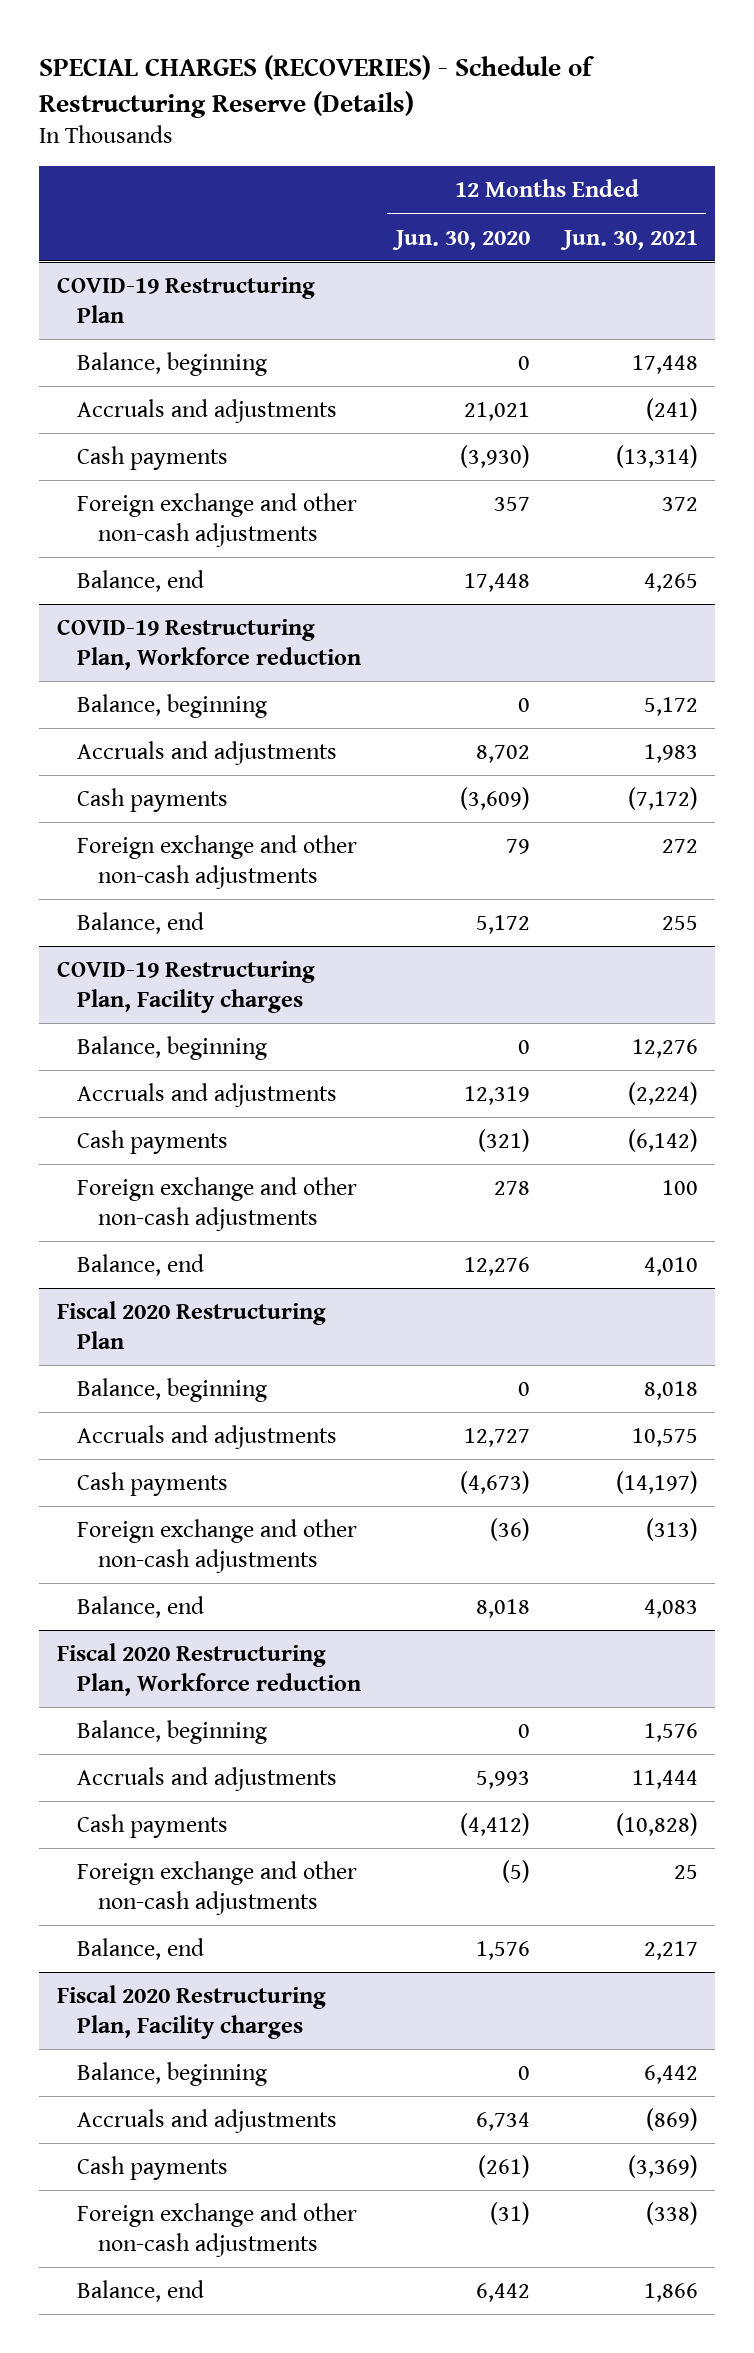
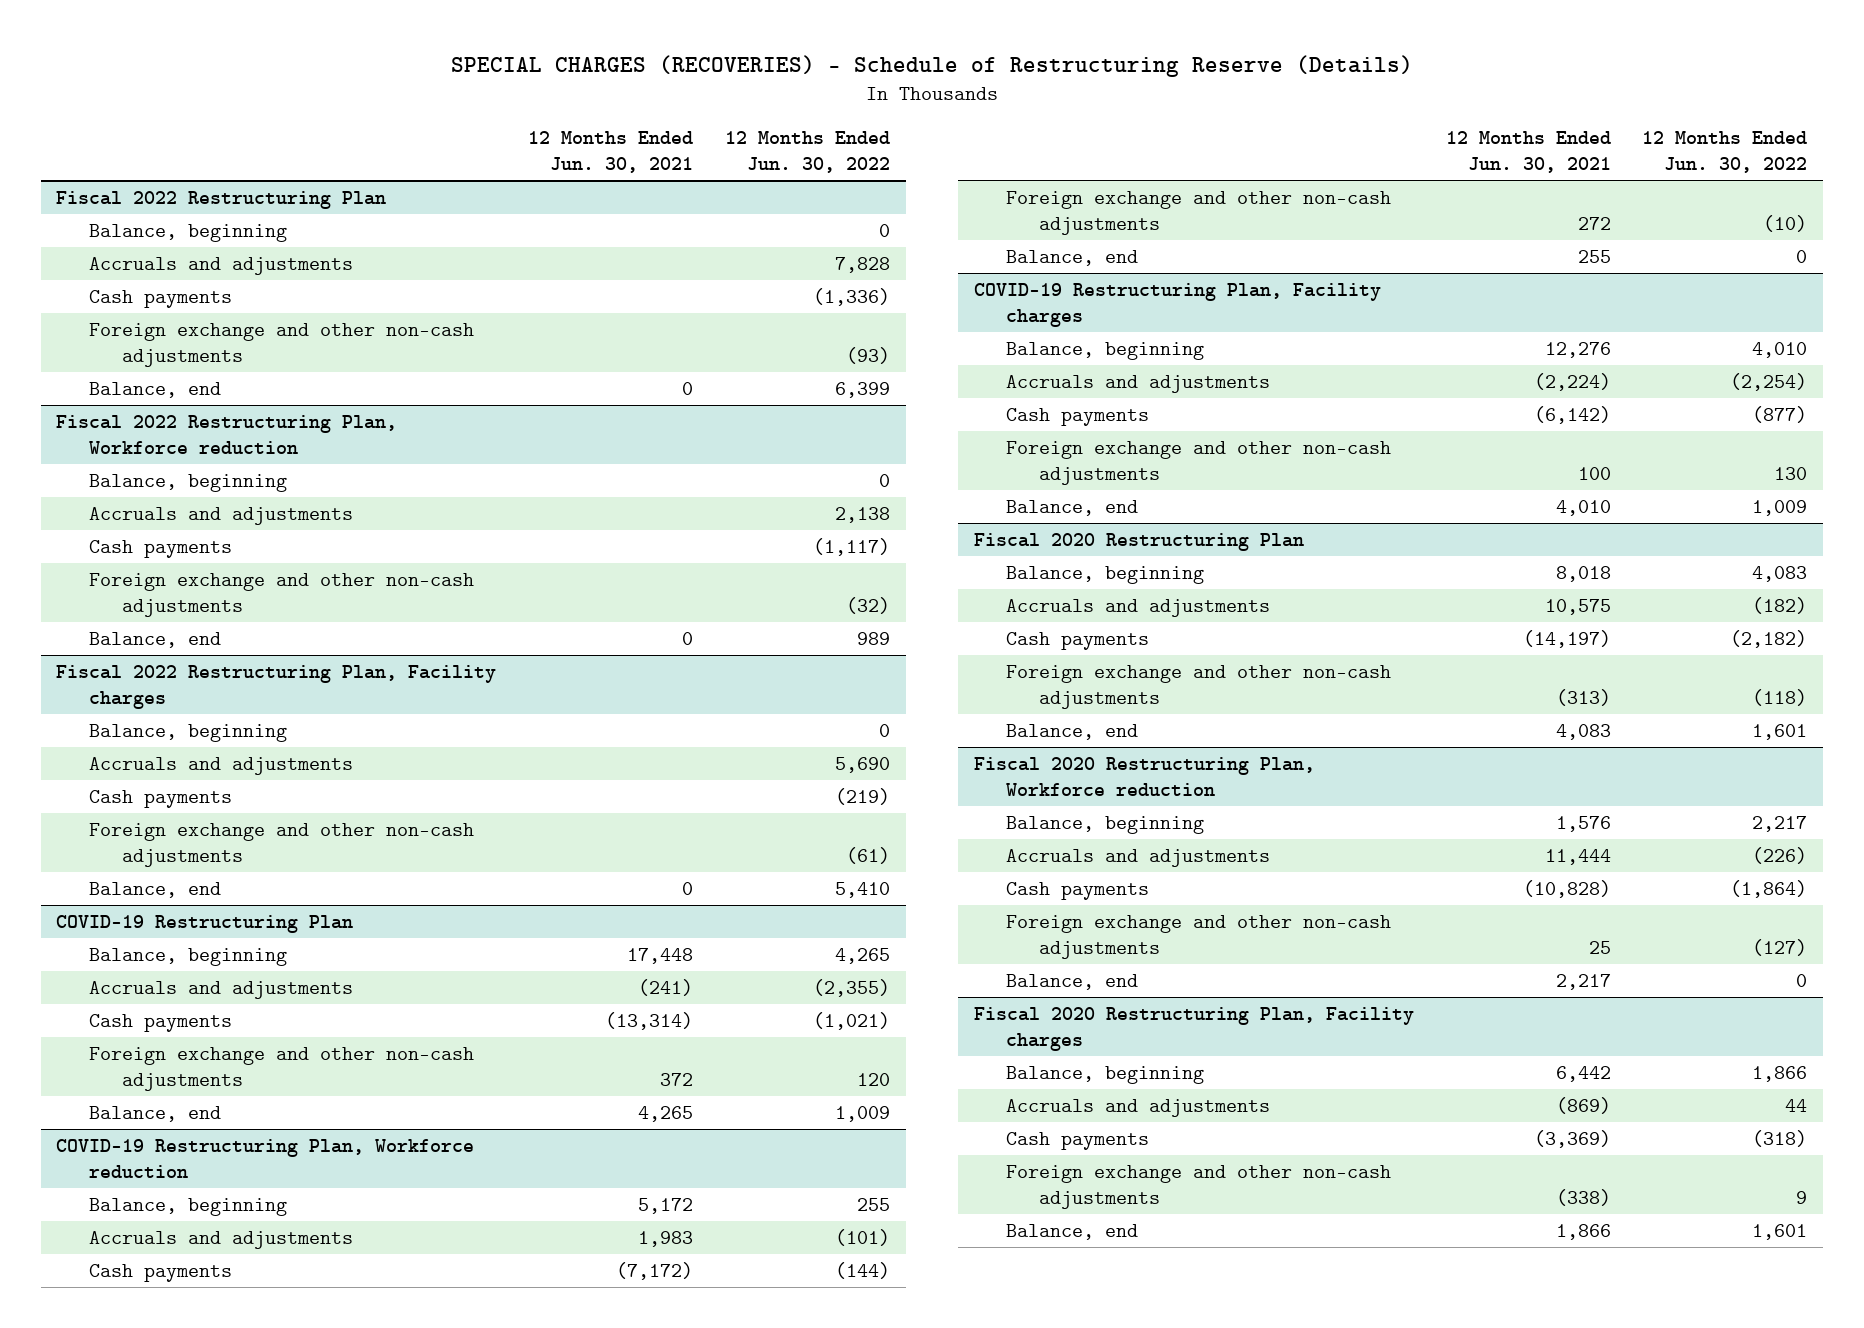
- | 12 Months Ended Jun. 30, 2020 | 12 Months Ended Jun. 30, 2021
+ | 12 Months Ended Jun. 30, 2021 | 12 Months Ended Jun. 30, 2022
+ Fiscal 2022 Restructuring Plan
+ Balance, beginning | | 0
+ Accruals and adjustments | | 7,828
+ Cash payments | | (1,336)
+ Foreign exchange and other non-cash adjustments | | (93)
+ Balance, end | 0 | 6,399
+ Fiscal 2022 Restructuring Plan, Workforce reduction
+ Balance, beginning | | 0
+ Accruals and adjustments | | 2,138
+ Cash payments | | (1,117)
+ Foreign exchange and other non-cash adjustments | | (32)
+ Balance, end | 0 | 989
+ Fiscal 2022 Restructuring Plan, Facility charges
+ Balance, beginning | | 0
+ Accruals and adjustments | | 5,690
+ Cash payments | | (219)
+ Foreign exchange and other non-cash adjustments | | (61)
+ Balance, end | 0 | 5,410

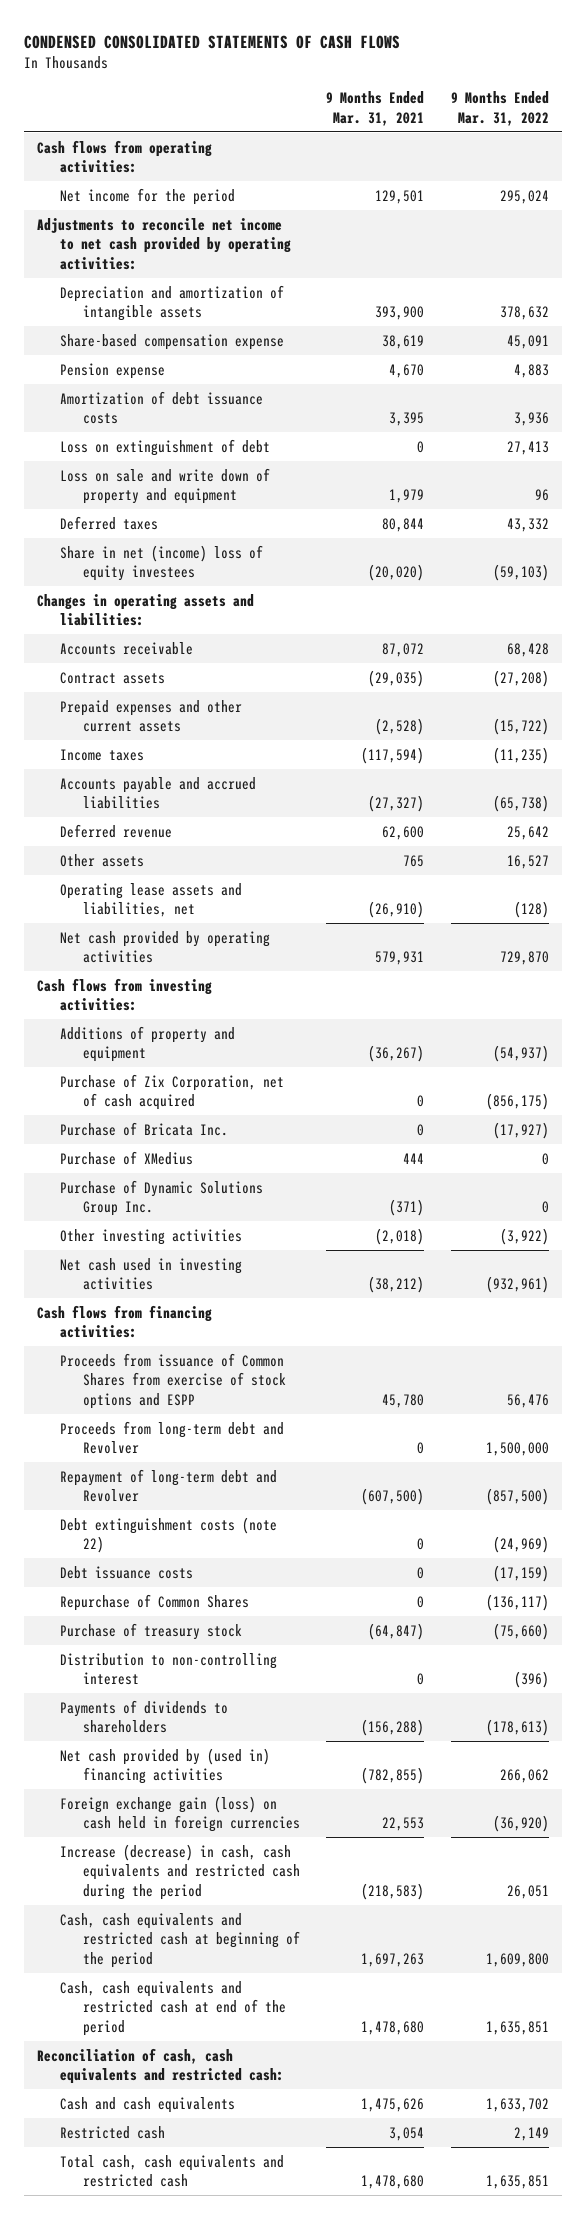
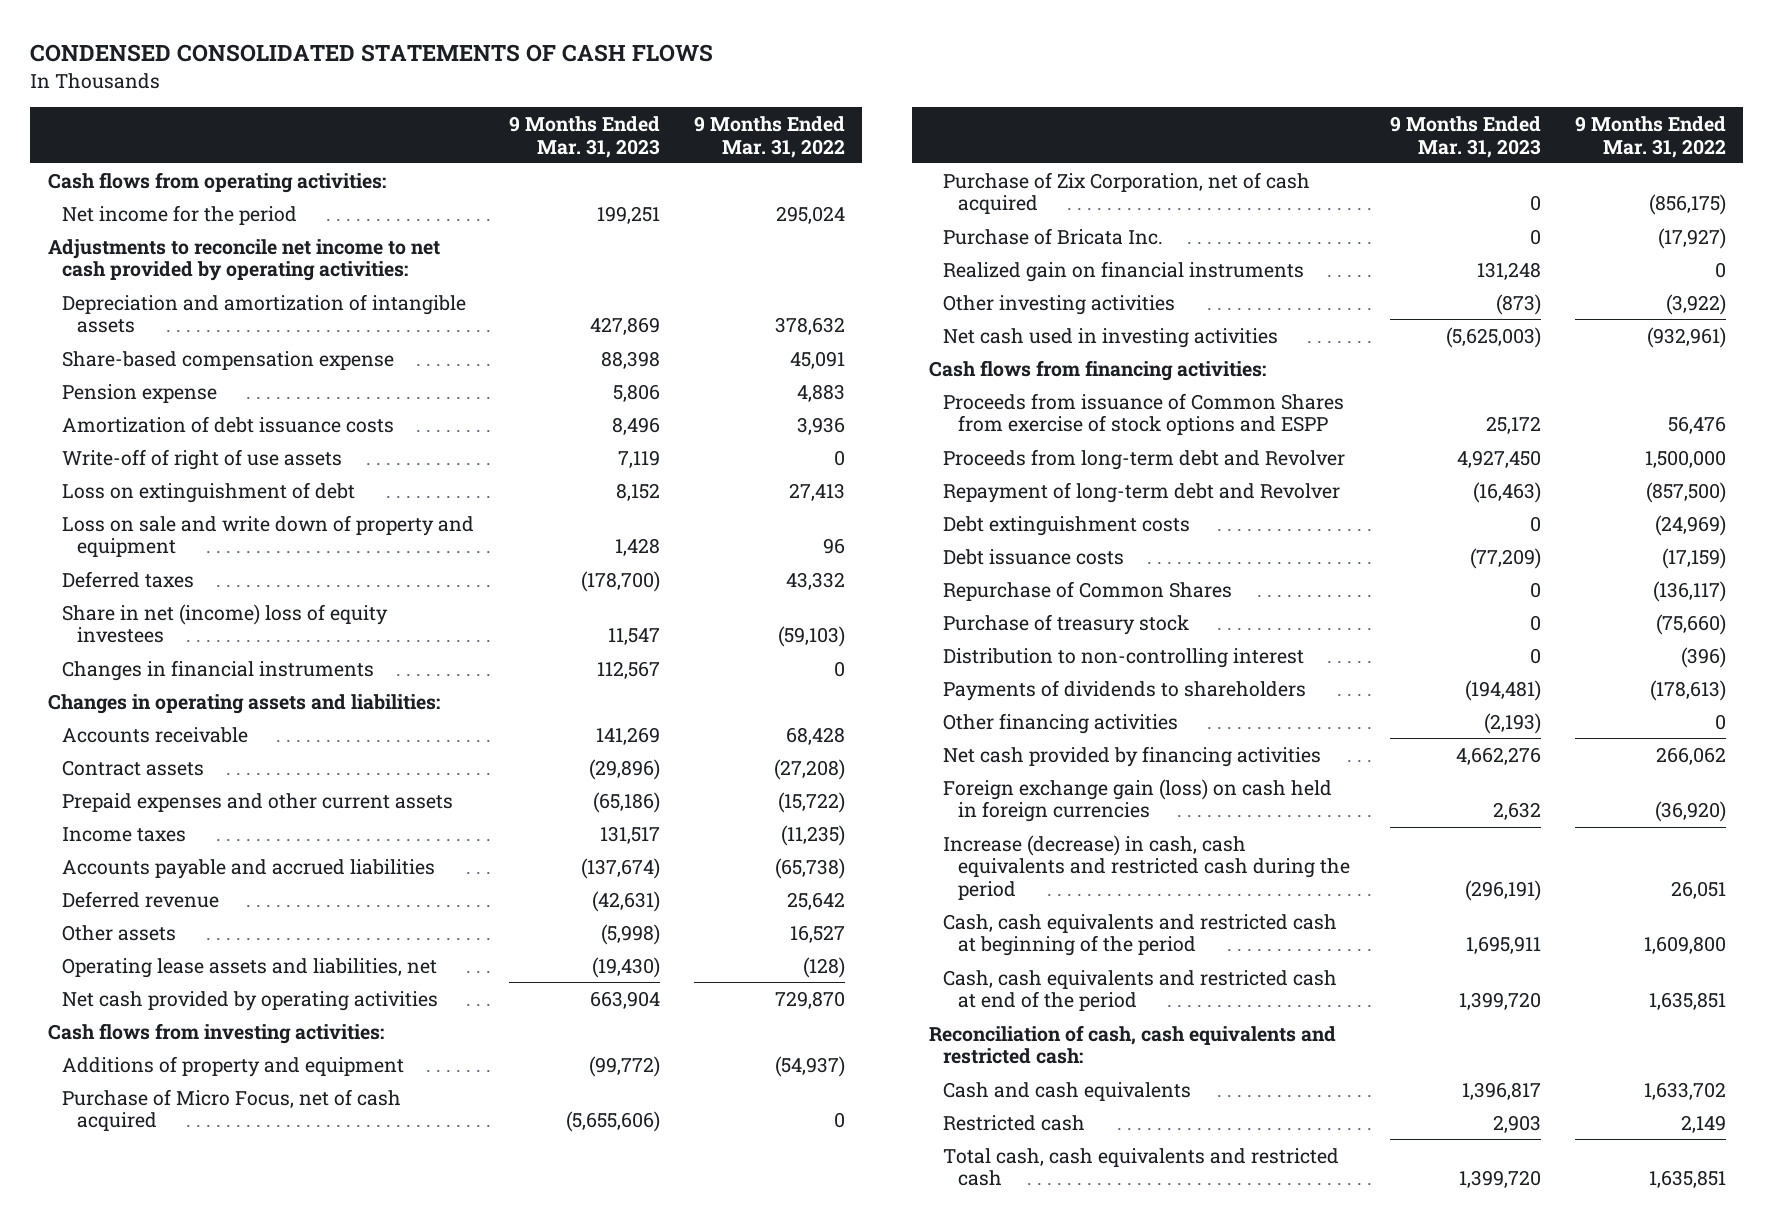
- | 9 Months Ended Mar. 31, 2021 | 9 Months Ended Mar. 31, 2022
+ | 9 Months Ended Mar. 31, 2023 | 9 Months Ended Mar. 31, 2022
+ Write-off of right of use assets | 7,119 | 0
+ Changes in financial instruments | 112,567 | 0
+ Purchase of Micro Focus, net of cash acquired | (5,655,606) | 0
- Purchase of XMedius | 444 | 0
- Purchase of Dynamic Solutions Group Inc. | (371) | 0
+ Realized gain on financial instruments | 131,248 | 0
- Debt extinguishment costs (note 22) | 0 | (24,969)
+ Debt extinguishment costs | 0 | (24,969)
- Net cash provided by (used in) financing activities | (782,855) | 266,062
+ Other financing activities | (2,193) | 0
+ Net cash provided by financing activities | 4,662,276 | 266,062

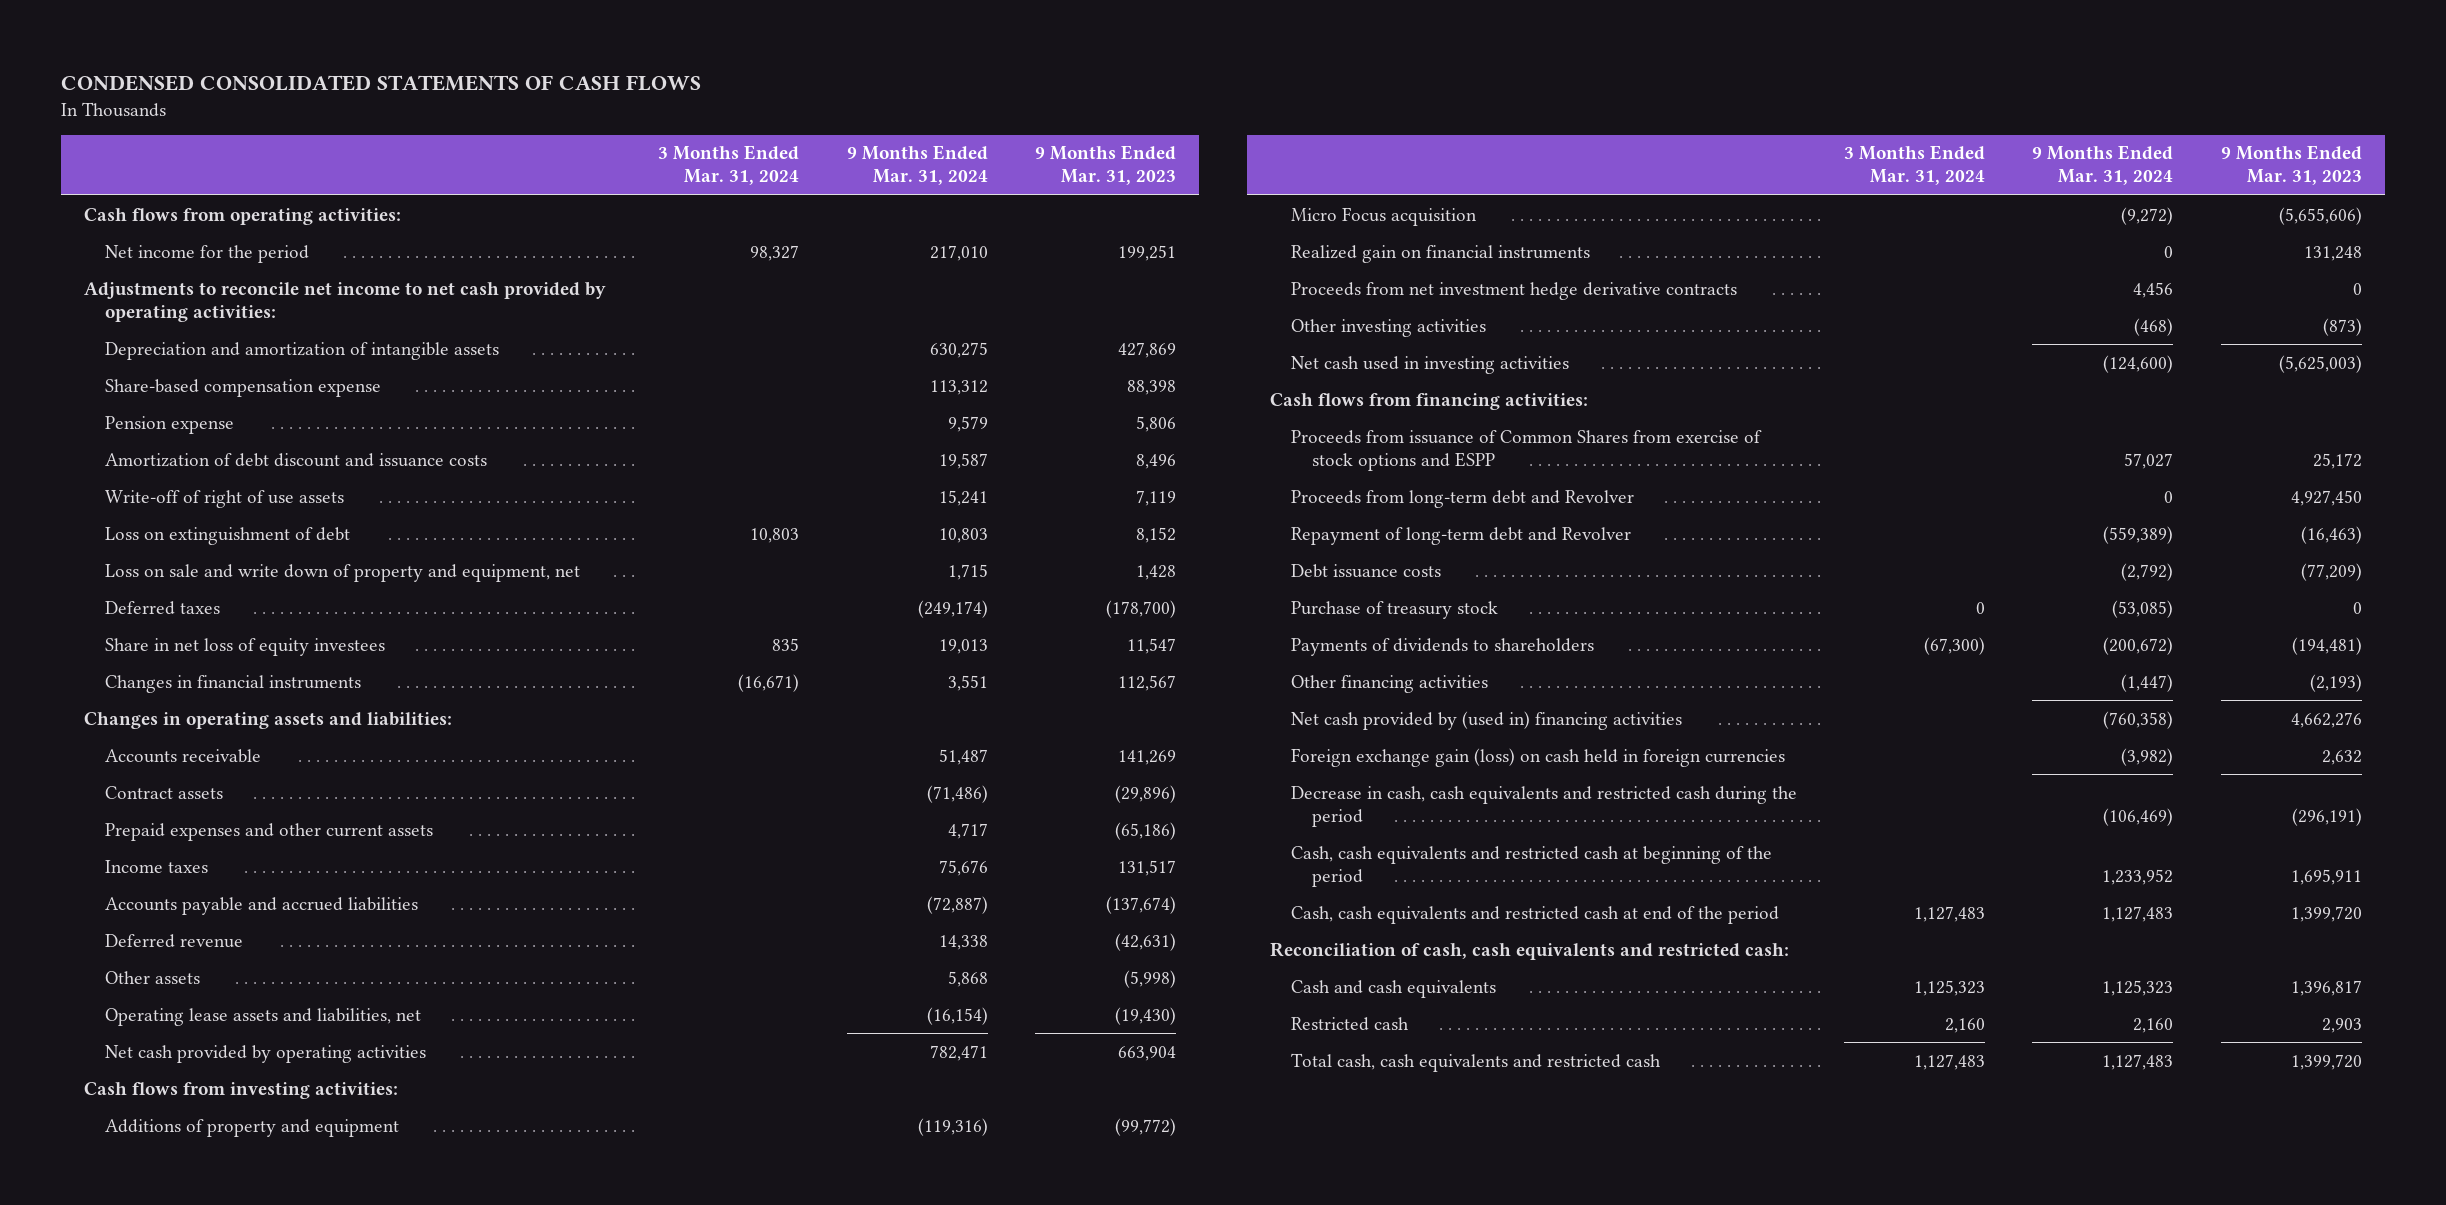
- | 9 Months Ended Mar. 31, 2023 | 9 Months Ended Mar. 31, 2022
+ | 3 Months Ended Mar. 31, 2024 | 9 Months Ended Mar. 31, 2024 | 9 Months Ended Mar. 31, 2023
- Amortization of debt issuance costs | 8,496 | 3,936
+ Amortization of debt discount and issuance costs | | 19,587 | 8,496
- Loss on sale and write down of property and equipment | 1,428 | 96
+ Loss on sale and write down of property and equipment, net | | 1,715 | 1,428
- Share in net (income) loss of equity investees | 11,547 | (59,103)
+ Share in net loss of equity investees | 835 | 19,013 | 11,547
- Purchase of Micro Focus, net of cash acquired | (5,655,606) | 0
- Purchase of Zix Corporation, net of cash acquired | 0 | (856,175)
- Purchase of Bricata Inc. | 0 | (17,927)
+ Micro Focus acquisition | | (9,272) | (5,655,606)
+ Proceeds from net investment hedge derivative contracts | | 4,456 | 0
- Debt extinguishment costs | 0 | (24,969)
- Repurchase of Common Shares | 0 | (136,117)
- Distribution to non-controlling interest | 0 | (396)
- Net cash provided by financing activities | 4,662,276 | 266,062
+ Net cash provided by (used in) financing activities | | (760,358) | 4,662,276
- Increase (decrease) in cash, cash equivalents and restricted cash during the period | (296,191) | 26,051
+ Decrease in cash, cash equivalents and restricted cash during the period | | (106,469) | (296,191)

